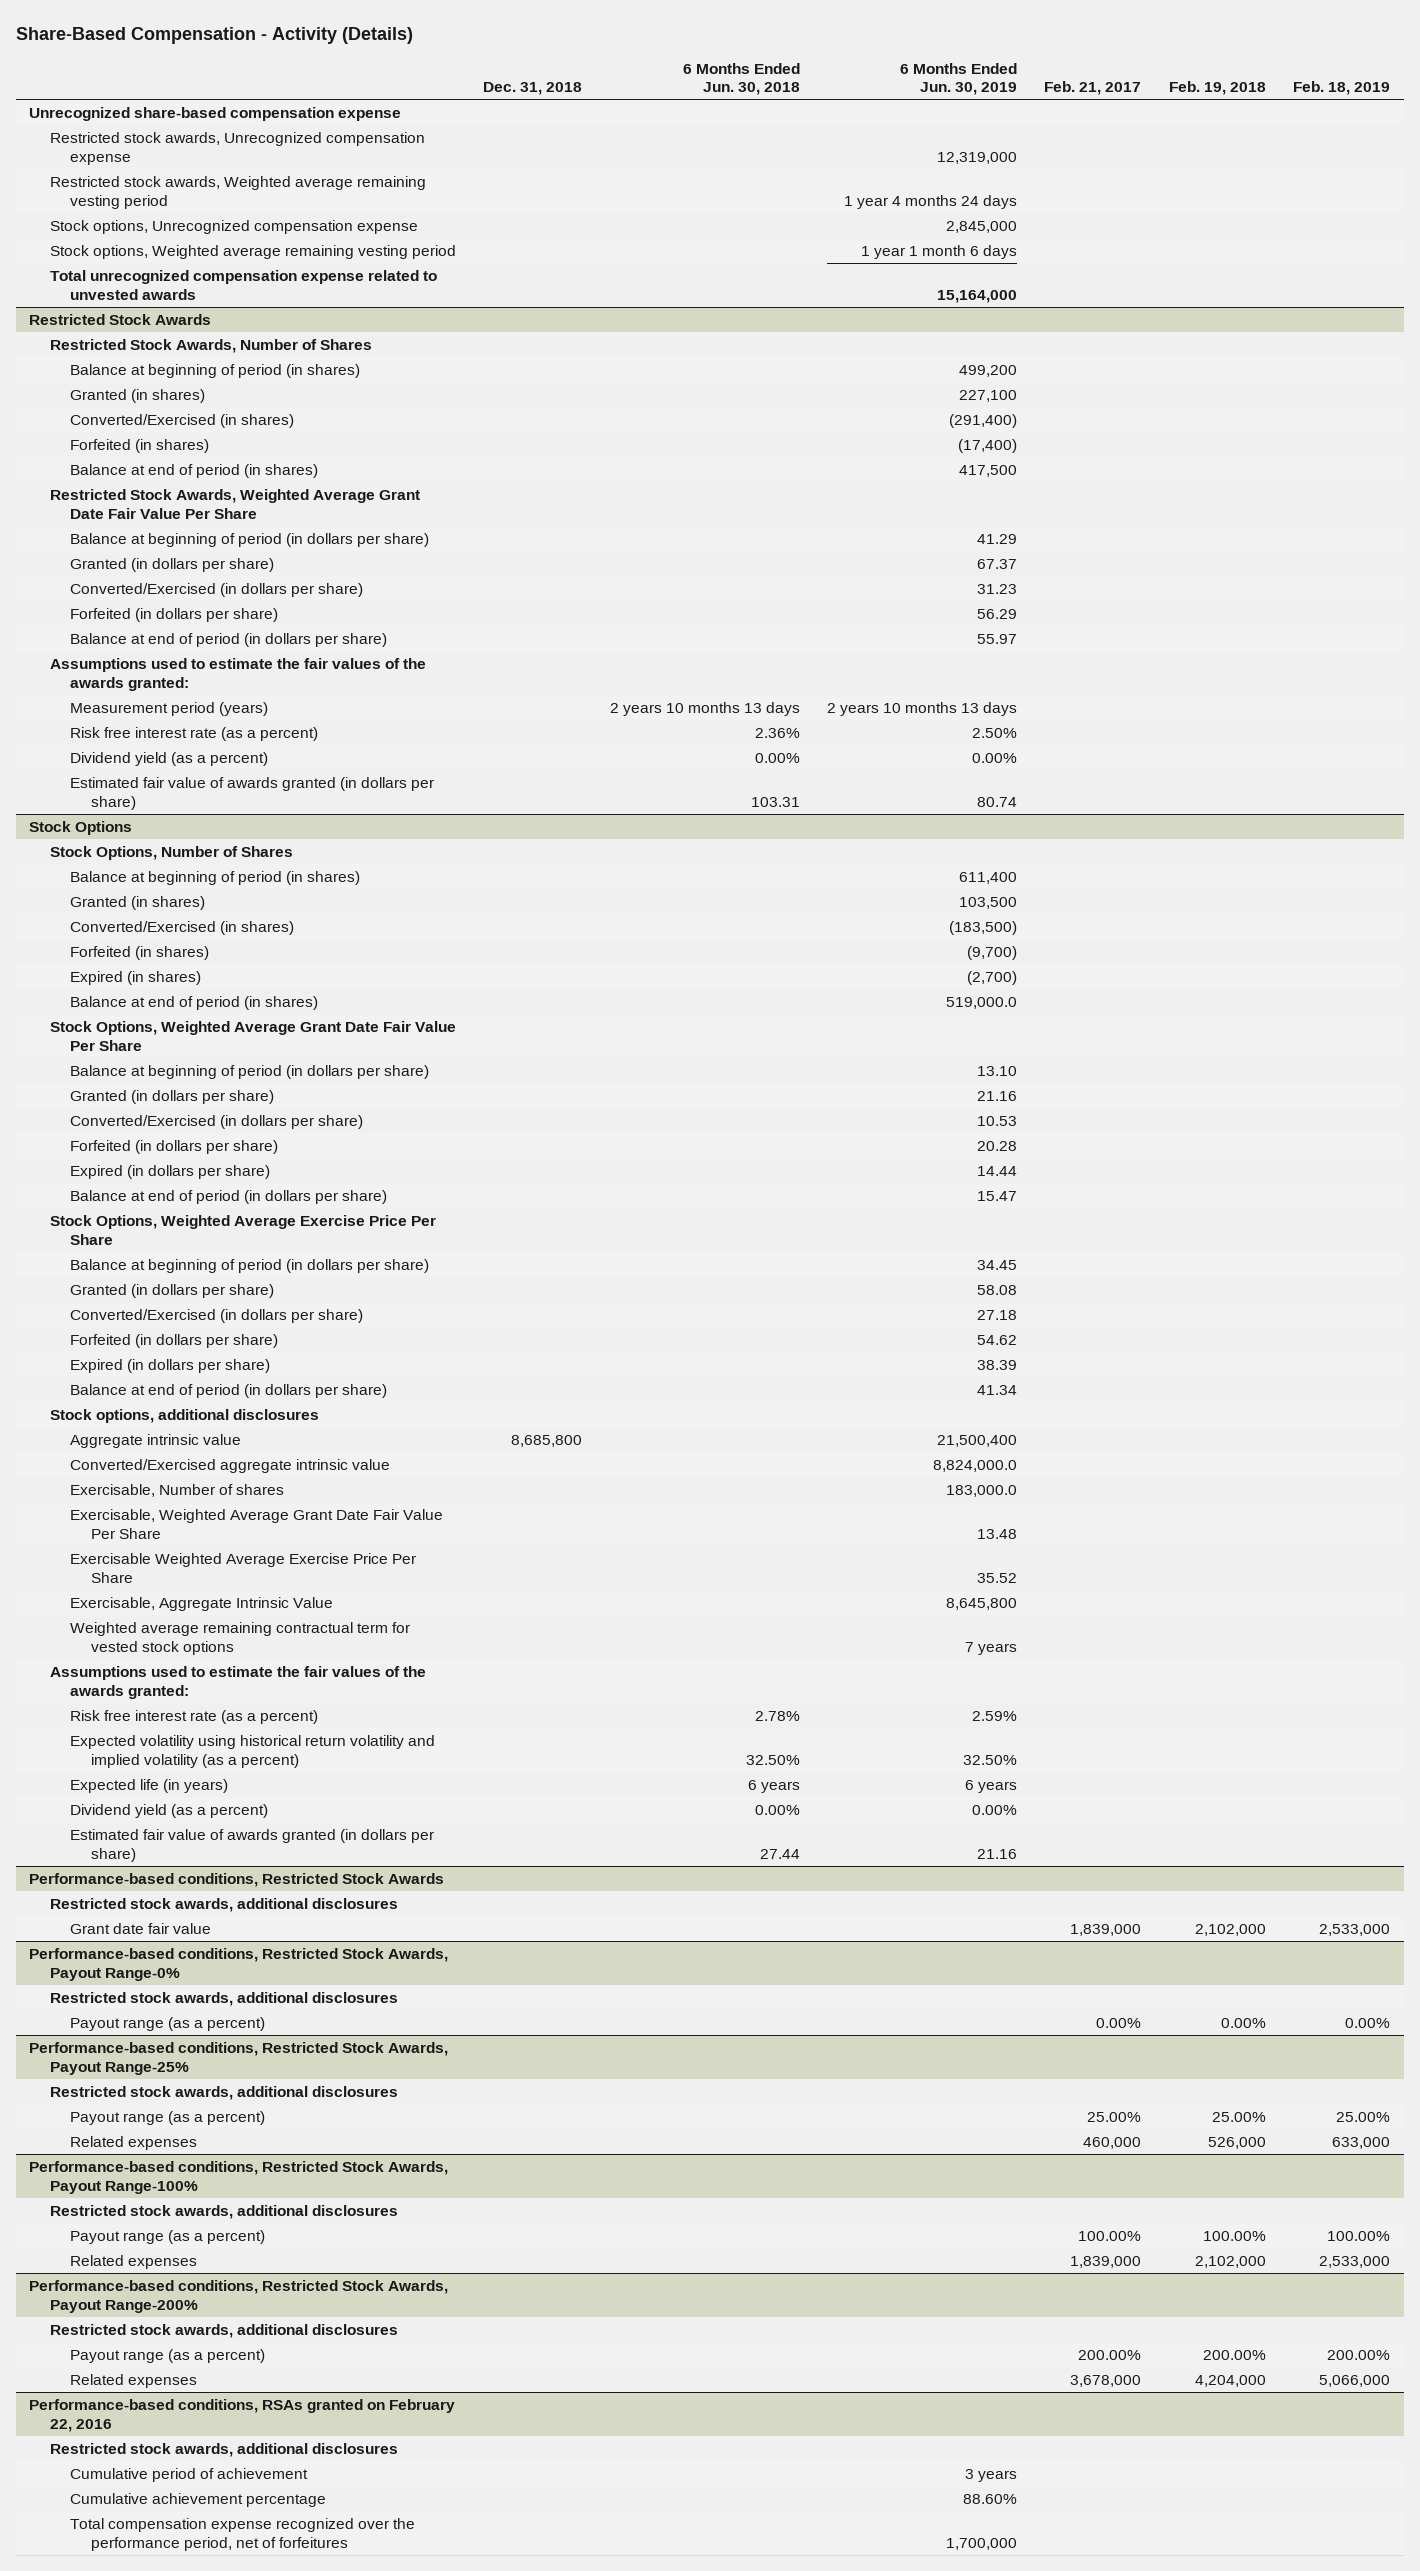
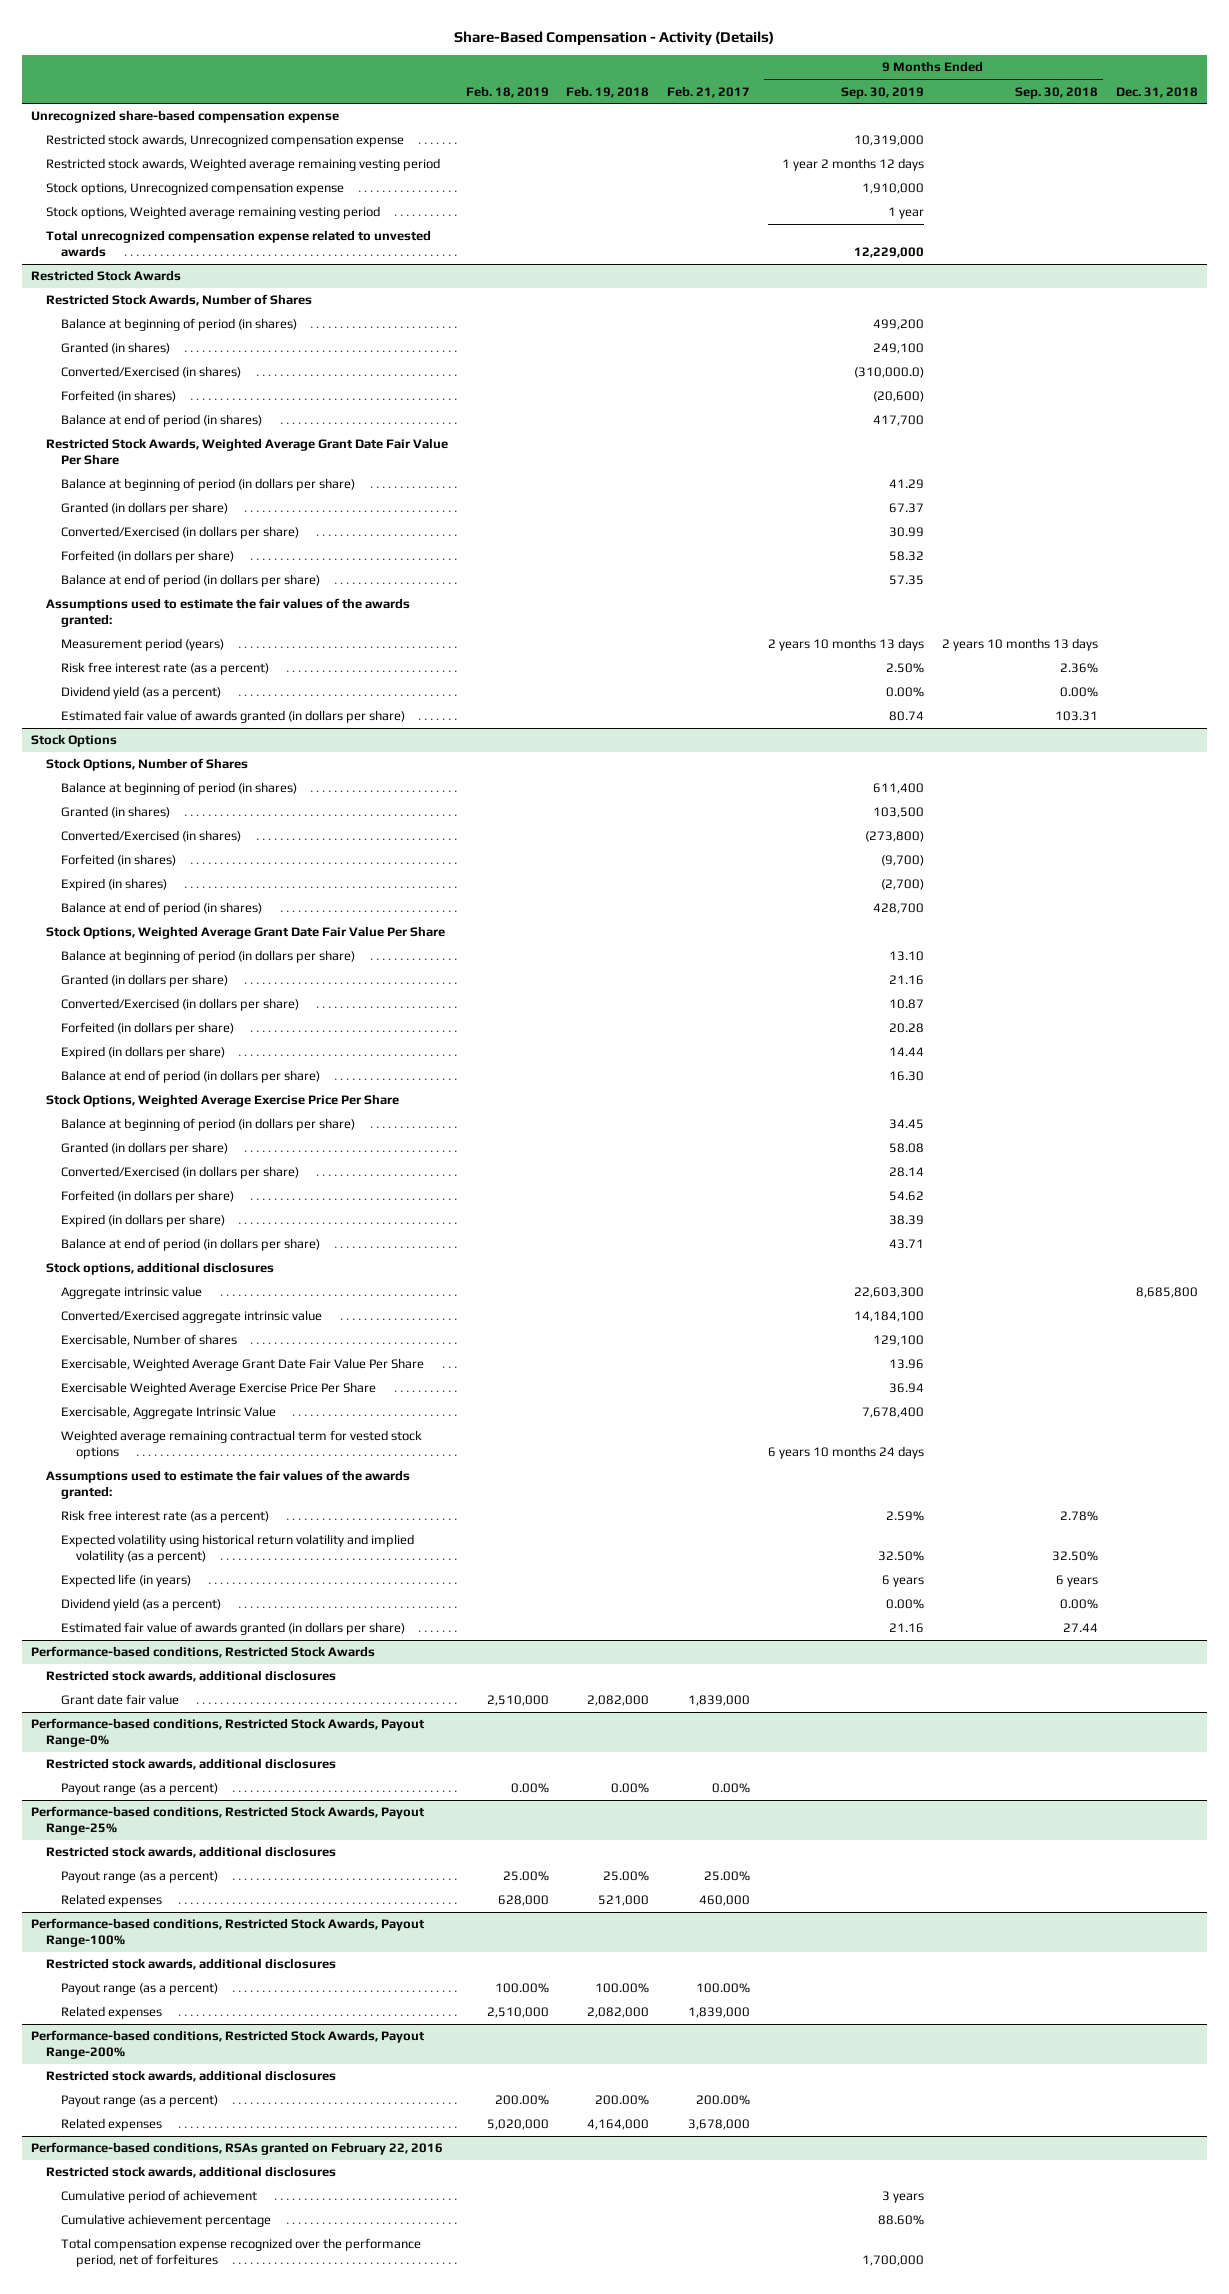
- | Dec. 31, 2018 | 6 Months Ended Jun. 30, 2018 | 6 Months Ended Jun. 30, 2019 | Feb. 21, 2017 | Feb. 19, 2018 | Feb. 18, 2019
+ | Feb. 18, 2019 | Feb. 19, 2018 | Feb. 21, 2017 | 9 Months Ended Sep. 30, 2019 | 9 Months Ended Sep. 30, 2018 | Dec. 31, 2018
@ Performance-based conditions, Restricted Stock Awards
- Grant date fair value | | | | 1,839,000 | 2,102,000 | 2,533,000
+ Grant date fair value | 2,510,000 | 2,082,000 | 1,839,000 | | |
@ Performance-based conditions, Restricted Stock Awards, Payout Range-25%
- Related expenses | | | | 460,000 | 526,000 | 633,000
+ Related expenses | 628,000 | 521,000 | 460,000 | | |
@ Performance-based conditions, Restricted Stock Awards, Payout Range-100%
- Related expenses | | | | 1,839,000 | 2,102,000 | 2,533,000
+ Related expenses | 2,510,000 | 2,082,000 | 1,839,000 | | |
@ Performance-based conditions, Restricted Stock Awards, Payout Range-200%
- Related expenses | | | | 3,678,000 | 4,204,000 | 5,066,000
+ Related expenses | 5,020,000 | 4,164,000 | 3,678,000 | | |

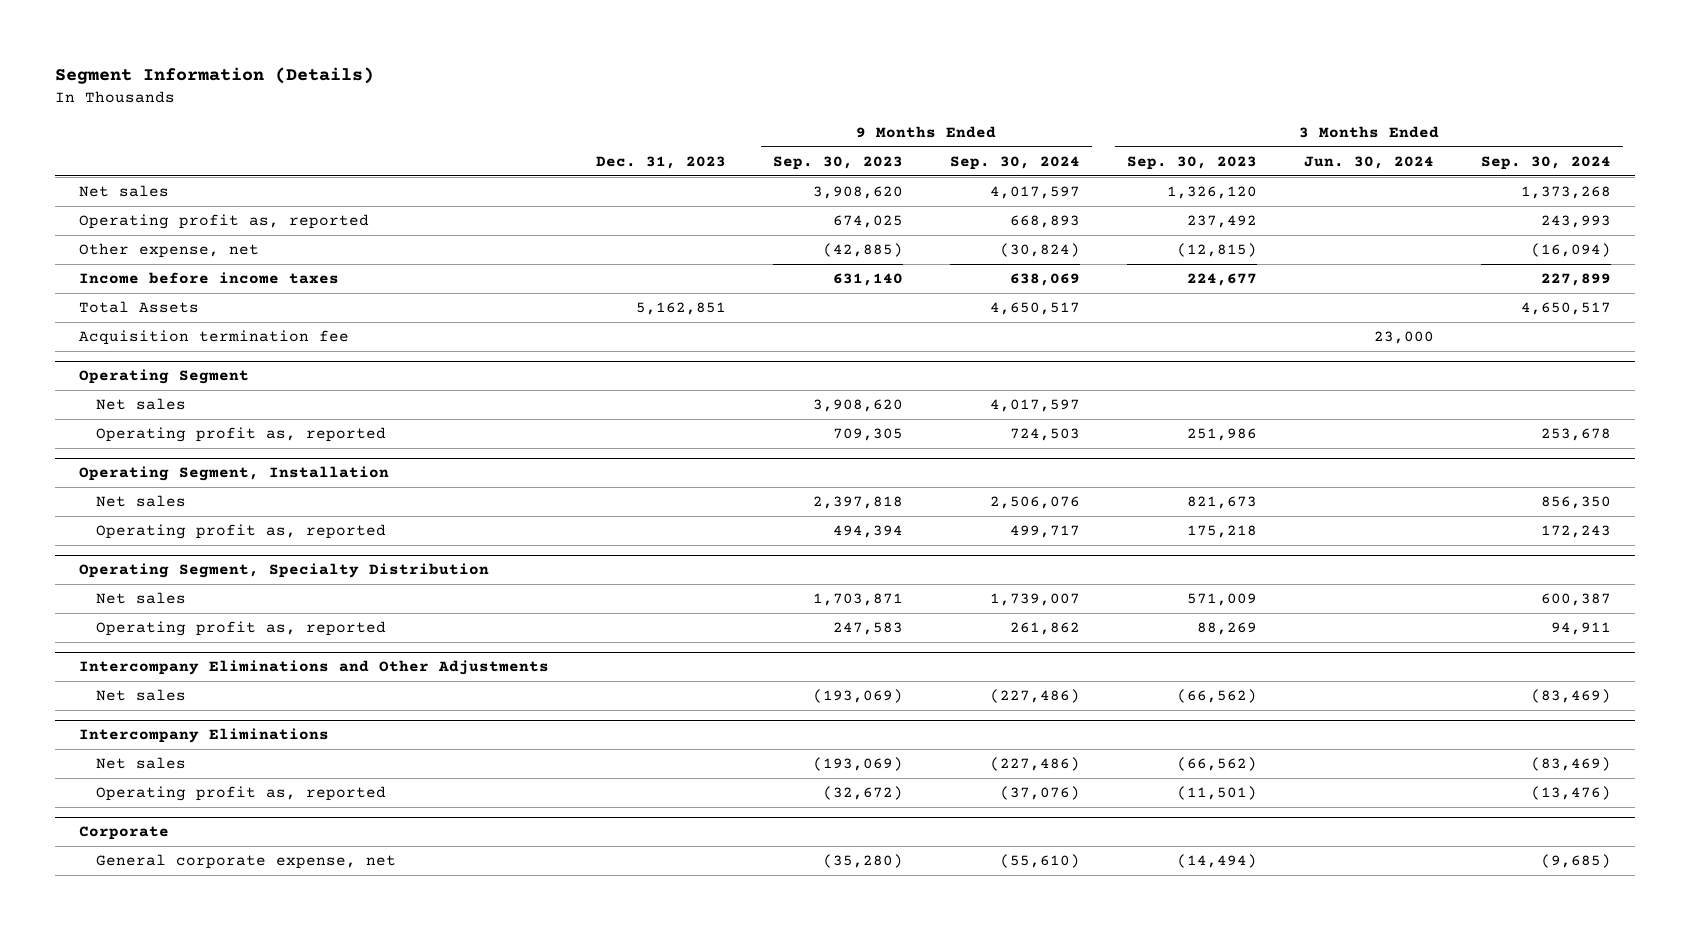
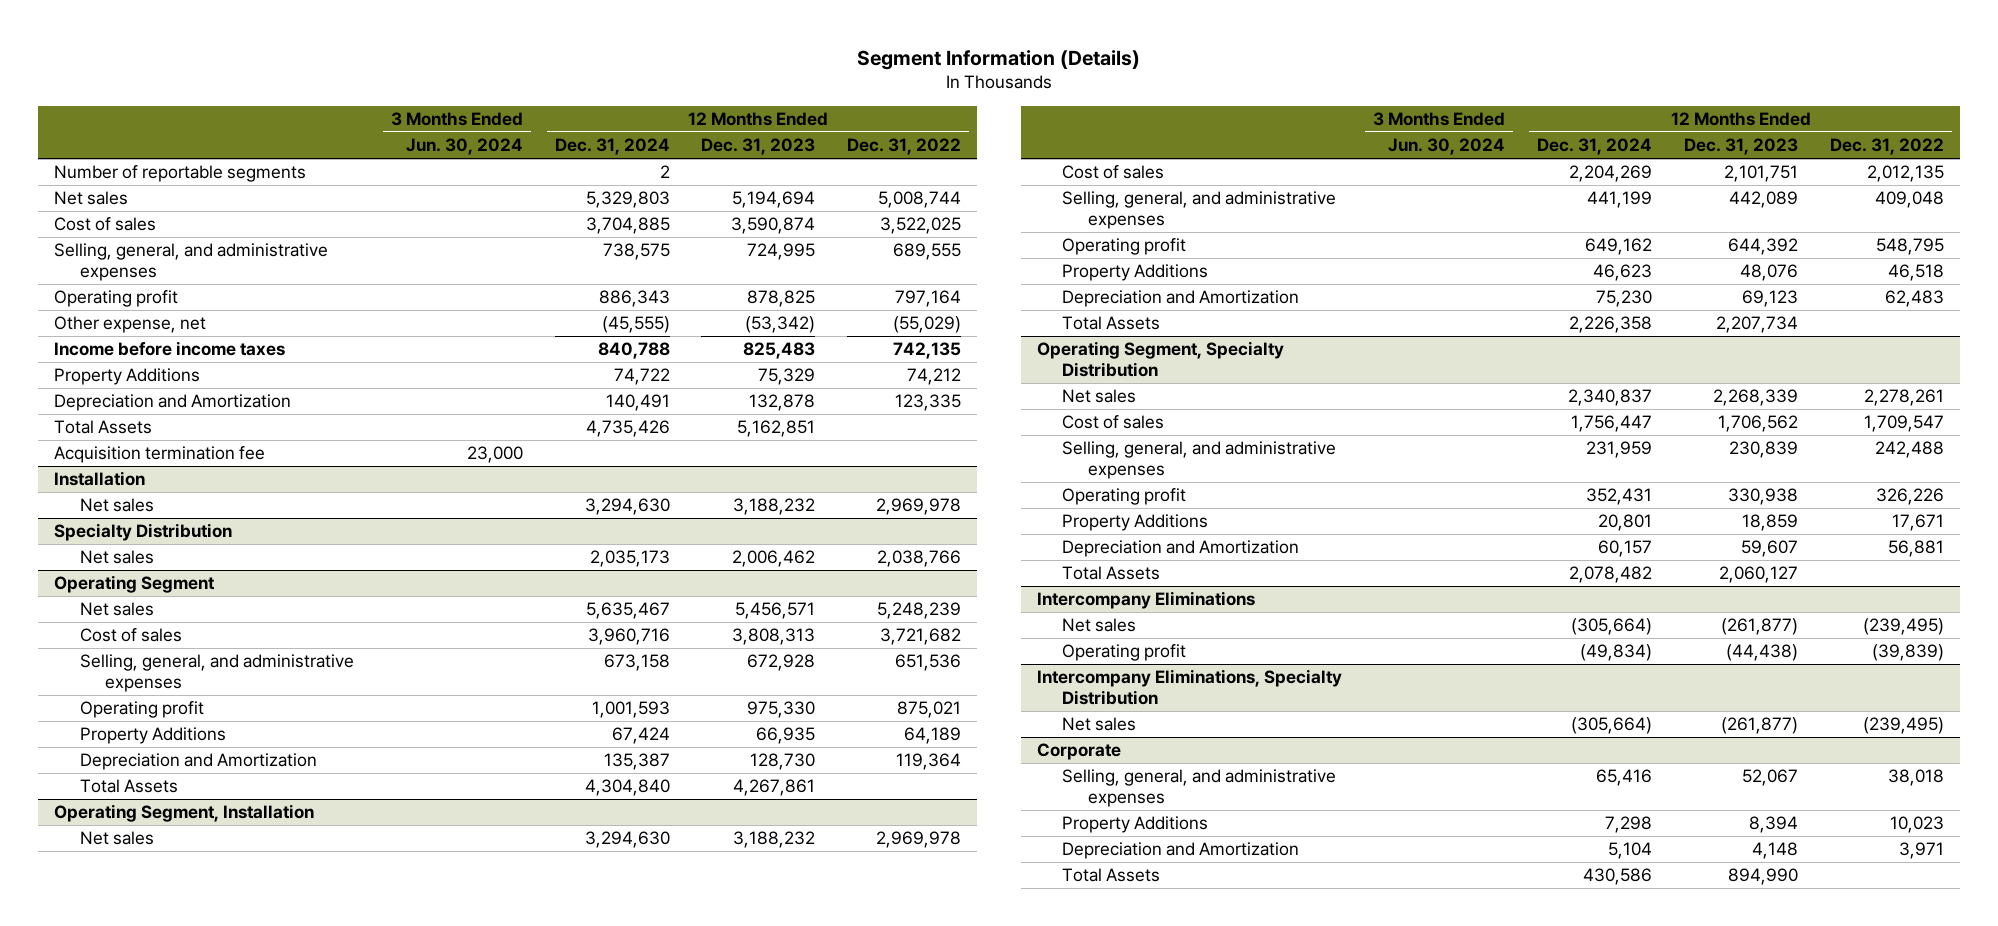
- | Dec. 31, 2023 | 9 Months Ended Sep. 30, 2023 | 9 Months Ended Sep. 30, 2024 | 3 Months Ended Sep. 30, 2023 | 3 Months Ended Jun. 30, 2024 | 3 Months Ended Sep. 30, 2024
+ | 3 Months Ended Jun. 30, 2024 | 12 Months Ended Dec. 31, 2024 | 12 Months Ended Dec. 31, 2023 | 12 Months Ended Dec. 31, 2022
+ Number of reportable segments | | 2 | |
- Operating profit as, reported | | 674,025 | 668,893 | 237,492 | | 243,993
+ Cost of sales | | 3,704,885 | 3,590,874 | 3,522,025
+ Selling, general, and administrative expenses | | 738,575 | 724,995 | 689,555
+ Operating profit | | 886,343 | 878,825 | 797,164
+ Property Additions | | 74,722 | 75,329 | 74,212
+ Depreciation and Amortization | | 140,491 | 132,878 | 123,335
+ Installation
+ Net sales | | 3,294,630 | 3,188,232 | 2,969,978
+ Specialty Distribution
+ Net sales | | 2,035,173 | 2,006,462 | 2,038,766
@ Operating Segment
- Operating profit as, reported | | 709,305 | 724,503 | 251,986 | | 253,678
+ Cost of sales | | 3,960,716 | 3,808,313 | 3,721,682
+ Selling, general, and administrative expenses | | 673,158 | 672,928 | 651,536
+ Operating profit | | 1,001,593 | 975,330 | 875,021
+ Property Additions | | 67,424 | 66,935 | 64,189
+ Depreciation and Amortization | | 135,387 | 128,730 | 119,364
+ Total Assets | | 4,304,840 | 4,267,861 |
@ Operating Segment, Installation
- Operating profit as, reported | | 494,394 | 499,717 | 175,218 | | 172,243
+ Cost of sales | | 2,204,269 | 2,101,751 | 2,012,135
+ Selling, general, and administrative expenses | | 441,199 | 442,089 | 409,048
+ Operating profit | | 649,162 | 644,392 | 548,795
+ Property Additions | | 46,623 | 48,076 | 46,518
+ Depreciation and Amortization | | 75,230 | 69,123 | 62,483
+ Total Assets | | 2,226,358 | 2,207,734 |
@ Operating Segment, Specialty Distribution
- Operating profit as, reported | | 247,583 | 261,862 | 88,269 | | 94,911
- Intercompany Eliminations and Other Adjustments
- Net sales | | (193,069) | (227,486) | (66,562) | | (83,469)
@ Operating Segment, Specialty Distribution
+ Cost of sales | | 1,756,447 | 1,706,562 | 1,709,547
+ Selling, general, and administrative expenses | | 231,959 | 230,839 | 242,488
+ Operating profit | | 352,431 | 330,938 | 326,226
+ Property Additions | | 20,801 | 18,859 | 17,671
+ Depreciation and Amortization | | 60,157 | 59,607 | 56,881
+ Total Assets | | 2,078,482 | 2,060,127 |
@ Intercompany Eliminations
- Operating profit as, reported | | (32,672) | (37,076) | (11,501) | | (13,476)
+ Operating profit | | (49,834) | (44,438) | (39,839)
+ Intercompany Eliminations, Specialty Distribution
+ Net sales | | (305,664) | (261,877) | (239,495)
@ Corporate
- General corporate expense, net | | (35,280) | (55,610) | (14,494) | | (9,685)
+ Selling, general, and administrative expenses | | 65,416 | 52,067 | 38,018
+ Property Additions | | 7,298 | 8,394 | 10,023
+ Depreciation and Amortization | | 5,104 | 4,148 | 3,971
+ Total Assets | | 430,586 | 894,990 |

